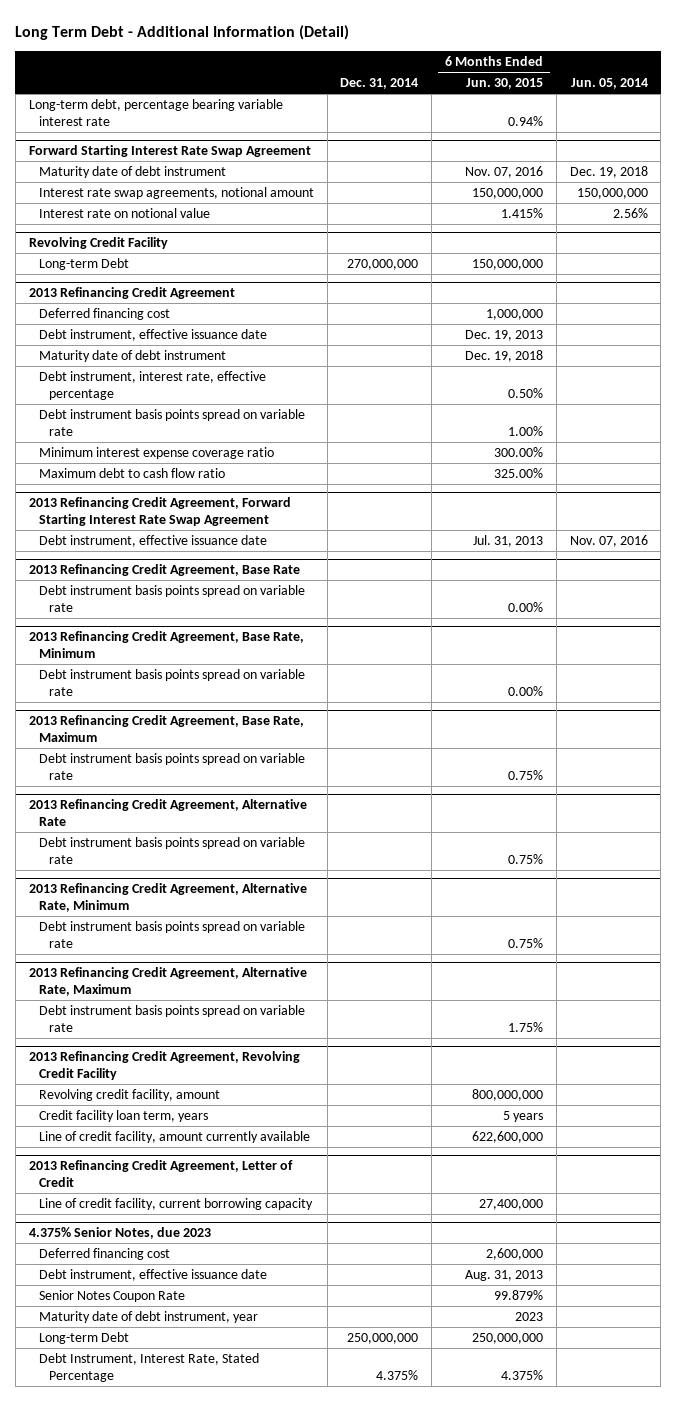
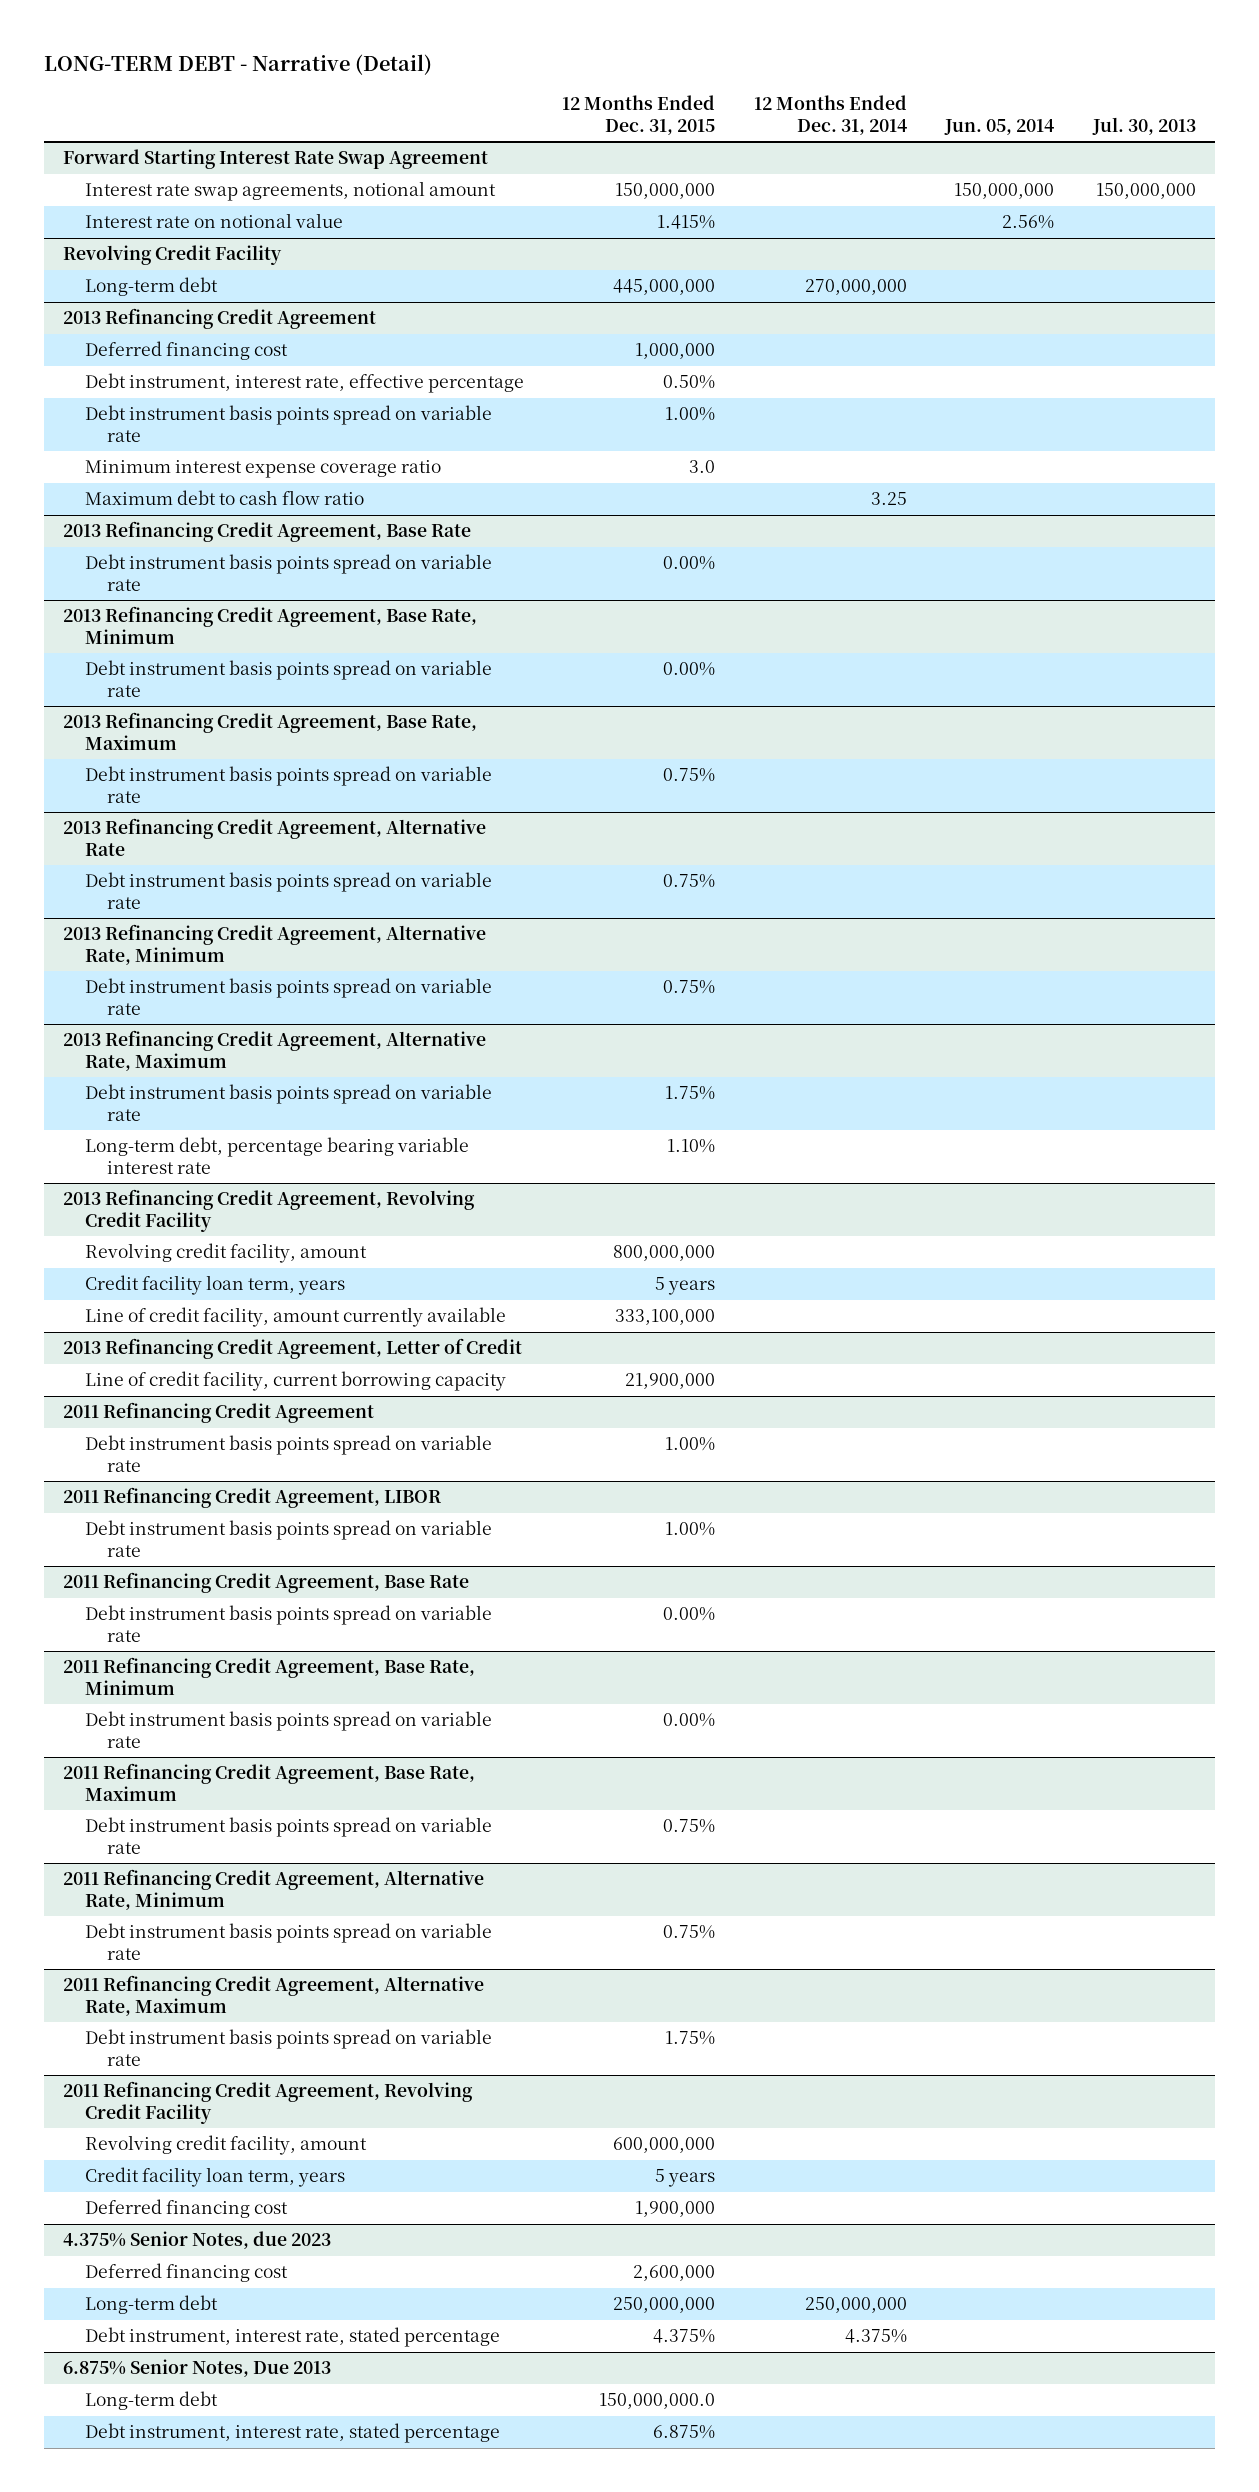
- Long Term Debt - Additional Information (Detail)
+ LONG-TERM DEBT - Narrative (Detail)
- | Dec. 31, 2014 | 6 Months Ended Jun. 30, 2015 | Jun. 05, 2014
+ | 12 Months Ended Dec. 31, 2015 | 12 Months Ended Dec. 31, 2014 | Jun. 05, 2014 | Jul. 30, 2013
- Long-term debt, percentage bearing variable interest rate | | 0.94% |
@ Forward Starting Interest Rate Swap Agreement
- Maturity date of debt instrument | | Nov. 07, 2016 | Dec. 19, 2018
@ Revolving Credit Facility
- Long-term Debt | 270,000,000 | 150,000,000 |
+ Long-term debt | 445,000,000 | 270,000,000 | |
@ 2013 Refinancing Credit Agreement
- Debt instrument, effective issuance date | | Dec. 19, 2013 |
- Maturity date of debt instrument | | Dec. 19, 2018 |
- 2013 Refinancing Credit Agreement, Forward Starting Interest Rate Swap Agreement
- Debt instrument, effective issuance date | | Jul. 31, 2013 | Nov. 07, 2016
@ 2013 Refinancing Credit Agreement, Alternative Rate, Maximum
+ Long-term debt, percentage bearing variable interest rate | 1.10% | | |
+ 2011 Refinancing Credit Agreement
+ Debt instrument basis points spread on variable rate | 1.00% | | |
+ 2011 Refinancing Credit Agreement, LIBOR
+ Debt instrument basis points spread on variable rate | 1.00% | | |
+ 2011 Refinancing Credit Agreement, Base Rate
+ Debt instrument basis points spread on variable rate | 0.00% | | |
+ 2011 Refinancing Credit Agreement, Base Rate, Minimum
+ Debt instrument basis points spread on variable rate | 0.00% | | |
+ 2011 Refinancing Credit Agreement, Base Rate, Maximum
+ Debt instrument basis points spread on variable rate | 0.75% | | |
+ 2011 Refinancing Credit Agreement, Alternative Rate, Minimum
+ Debt instrument basis points spread on variable rate | 0.75% | | |
+ 2011 Refinancing Credit Agreement, Alternative Rate, Maximum
+ Debt instrument basis points spread on variable rate | 1.75% | | |
+ 2011 Refinancing Credit Agreement, Revolving Credit Facility
+ Revolving credit facility, amount | 600,000,000 | | |
+ Credit facility loan term, years | 5 years | | |
+ Deferred financing cost | 1,900,000 | | |
@ 4.375% Senior Notes, due 2023
- Debt instrument, effective issuance date | | Aug. 31, 2013 |
- Senior Notes Coupon Rate | | 99.879% |
- Maturity date of debt instrument, year | | 2023 |
- Long-term Debt | 250,000,000 | 250,000,000 |
- Debt Instrument, Interest Rate, Stated Percentage | 4.375% | 4.375% |
+ Long-term debt | 250,000,000 | 250,000,000 | |
+ Debt instrument, interest rate, stated percentage | 4.375% | 4.375% | |
+ 6.875% Senior Notes, Due 2013
+ Long-term debt | 150,000,000.0 | | |
+ Debt instrument, interest rate, stated percentage | 6.875% | | |

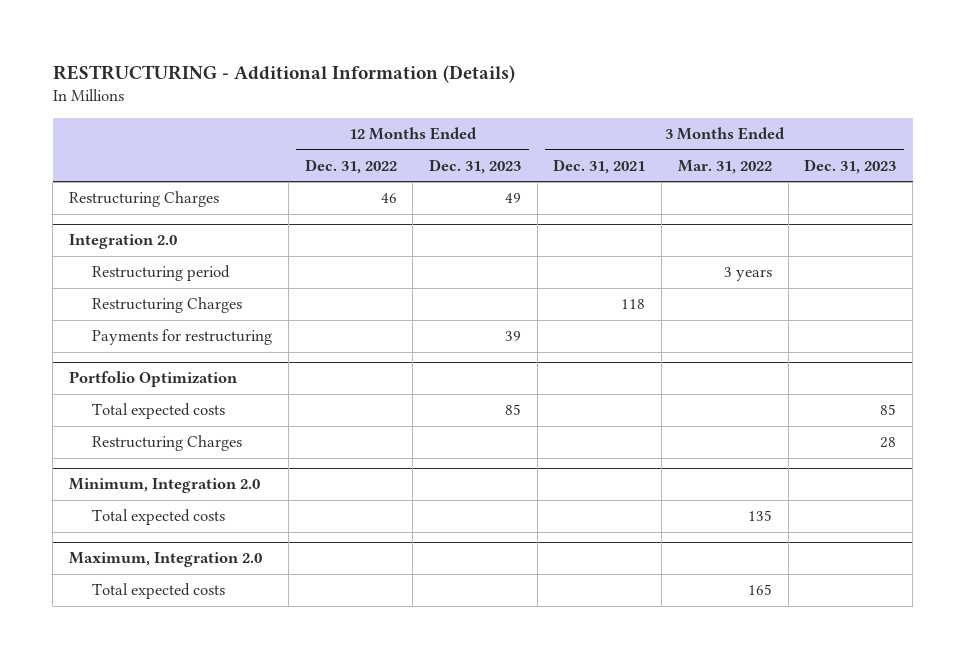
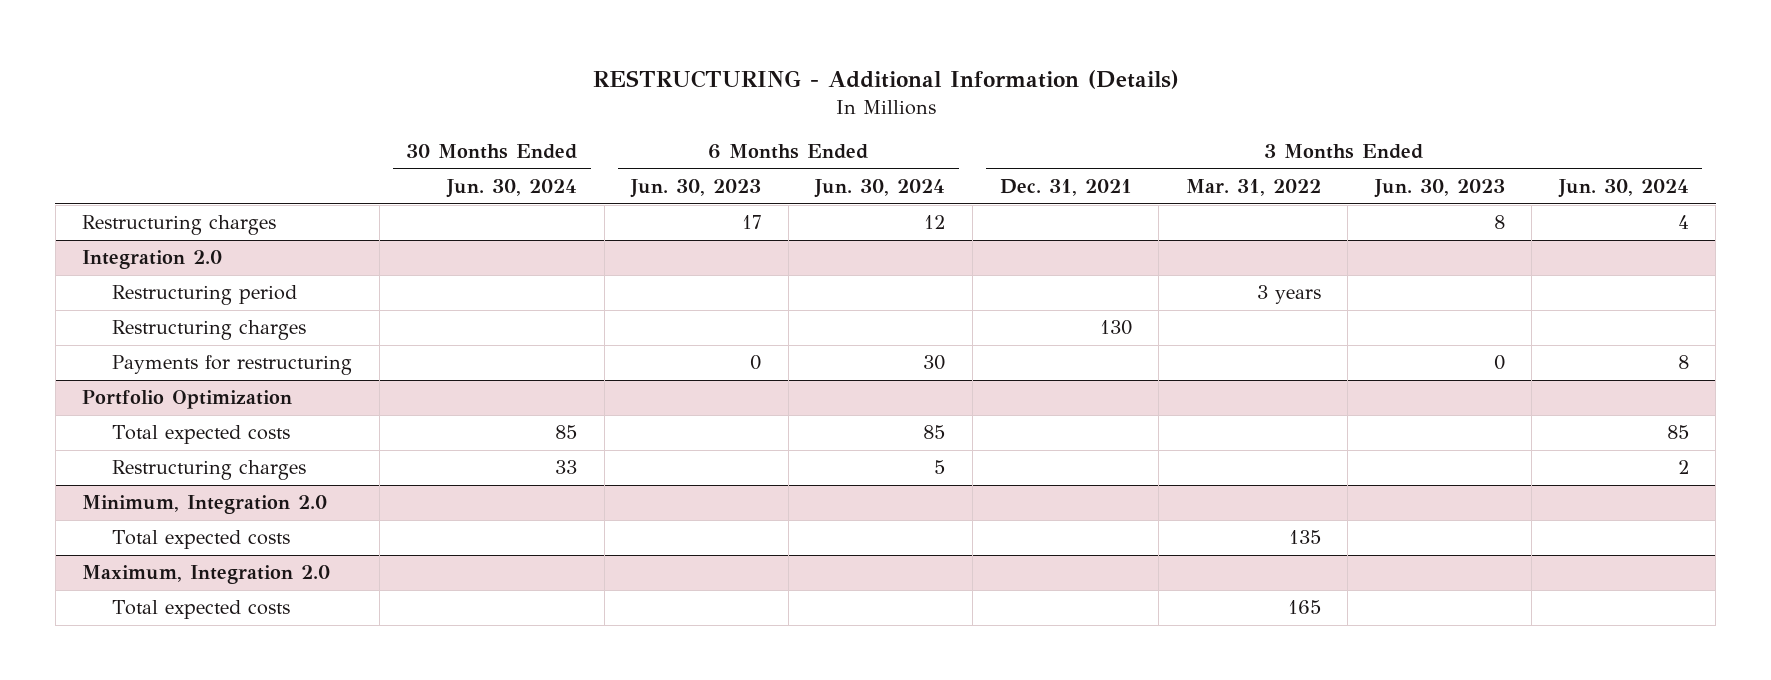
- | 12 Months Ended Dec. 31, 2022 | 12 Months Ended Dec. 31, 2023 | 3 Months Ended Dec. 31, 2021 | 3 Months Ended Mar. 31, 2022 | 3 Months Ended Dec. 31, 2023
+ | 30 Months Ended Jun. 30, 2024 | 6 Months Ended Jun. 30, 2023 | 6 Months Ended Jun. 30, 2024 | 3 Months Ended Dec. 31, 2021 | 3 Months Ended Mar. 31, 2022 | 3 Months Ended Jun. 30, 2023 | 3 Months Ended Jun. 30, 2024
- Restructuring Charges | 46 | 49 | | |
+ Restructuring charges | | 17 | 12 | | | 8 | 4
@ Integration 2.0
- Restructuring Charges | | | 118 | |
+ Restructuring charges | | | | 130 | | |
@ Portfolio Optimization
- Restructuring Charges | | | | | 28
+ Restructuring charges | 33 | | 5 | | | | 2

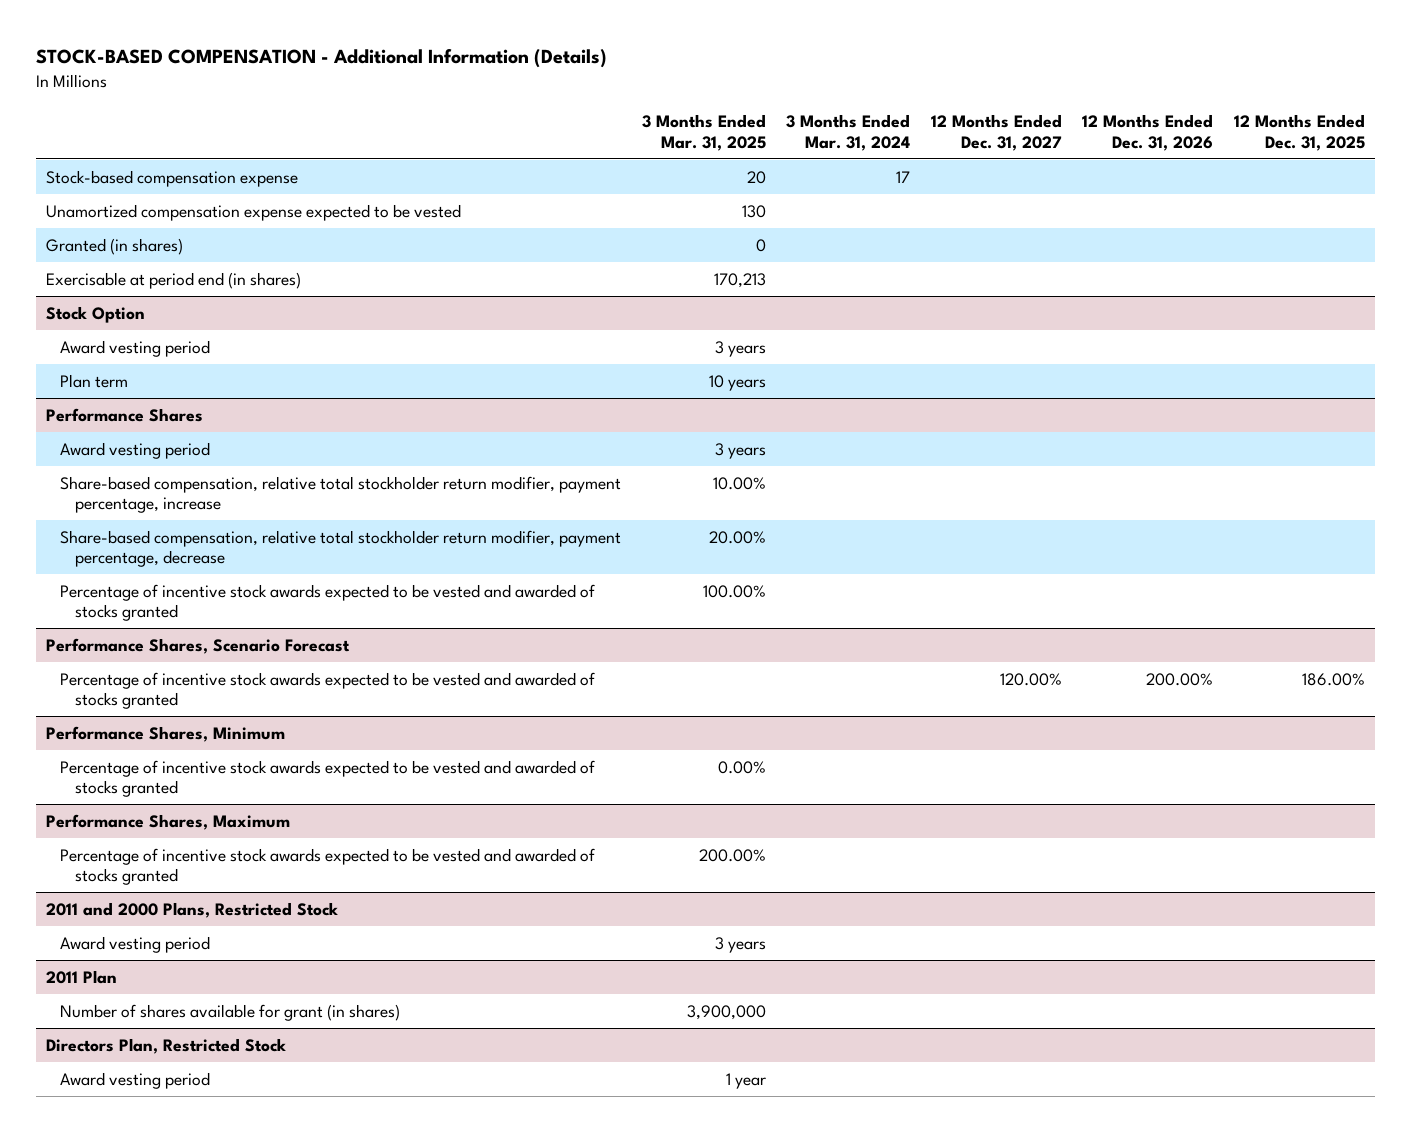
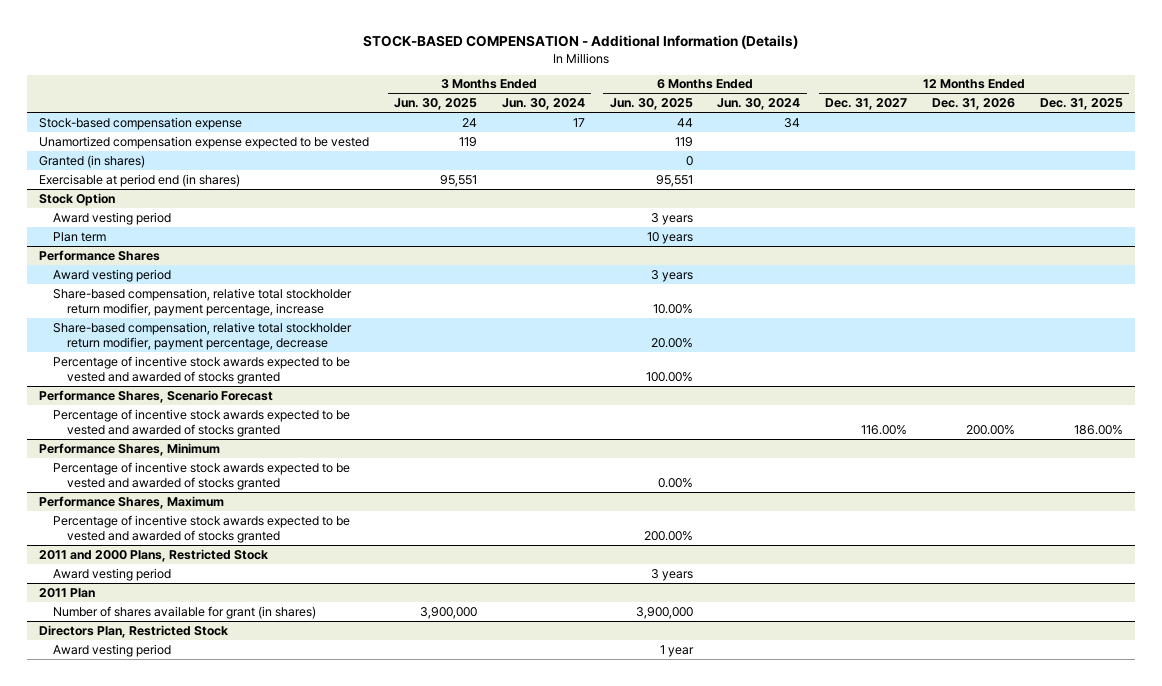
- | 3 Months Ended Mar. 31, 2025 | 3 Months Ended Mar. 31, 2024 | 12 Months Ended Dec. 31, 2027 | 12 Months Ended Dec. 31, 2026 | 12 Months Ended Dec. 31, 2025
+ | 3 Months Ended Jun. 30, 2025 | 3 Months Ended Jun. 30, 2024 | 6 Months Ended Jun. 30, 2025 | 6 Months Ended Jun. 30, 2024 | 12 Months Ended Dec. 31, 2027 | 12 Months Ended Dec. 31, 2026 | 12 Months Ended Dec. 31, 2025
@ Performance Shares, Scenario Forecast
- Percentage of incentive stock awards expected to be vested and awarded of stocks granted | | | 120.00% | 200.00% | 186.00%
+ Percentage of incentive stock awards expected to be vested and awarded of stocks granted | | | | | 116.00% | 200.00% | 186.00%

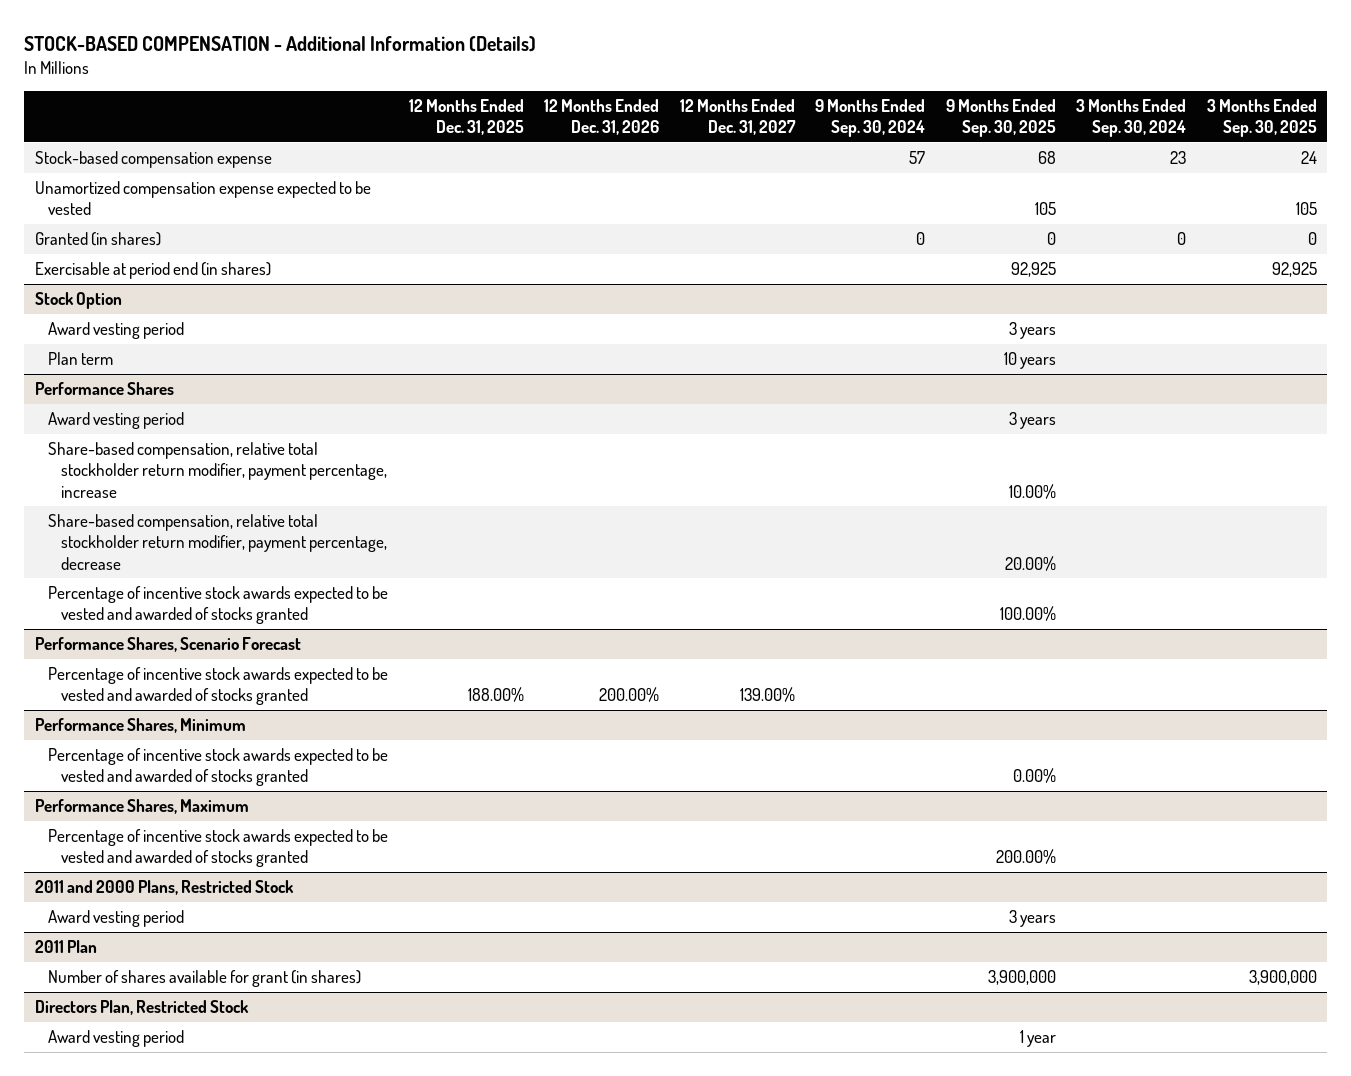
- | 3 Months Ended Jun. 30, 2025 | 3 Months Ended Jun. 30, 2024 | 6 Months Ended Jun. 30, 2025 | 6 Months Ended Jun. 30, 2024 | 12 Months Ended Dec. 31, 2027 | 12 Months Ended Dec. 31, 2026 | 12 Months Ended Dec. 31, 2025
+ | 12 Months Ended Dec. 31, 2025 | 12 Months Ended Dec. 31, 2026 | 12 Months Ended Dec. 31, 2027 | 9 Months Ended Sep. 30, 2024 | 9 Months Ended Sep. 30, 2025 | 3 Months Ended Sep. 30, 2024 | 3 Months Ended Sep. 30, 2025
@ Performance Shares, Scenario Forecast
- Percentage of incentive stock awards expected to be vested and awarded of stocks granted | | | | | 116.00% | 200.00% | 186.00%
+ Percentage of incentive stock awards expected to be vested and awarded of stocks granted | 188.00% | 200.00% | 139.00% | | | |

